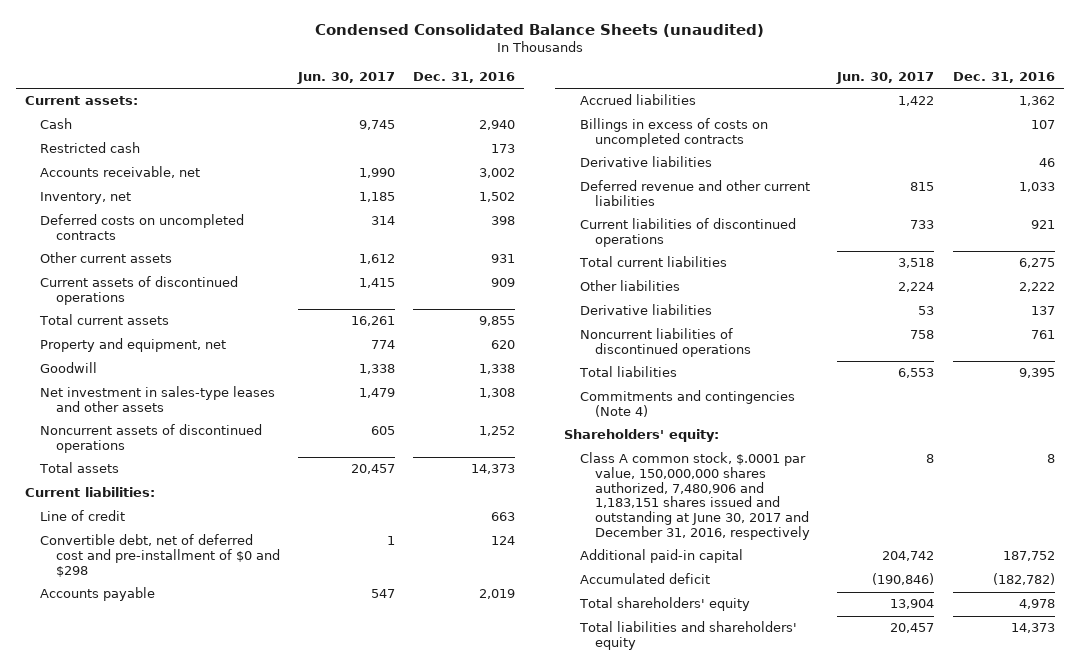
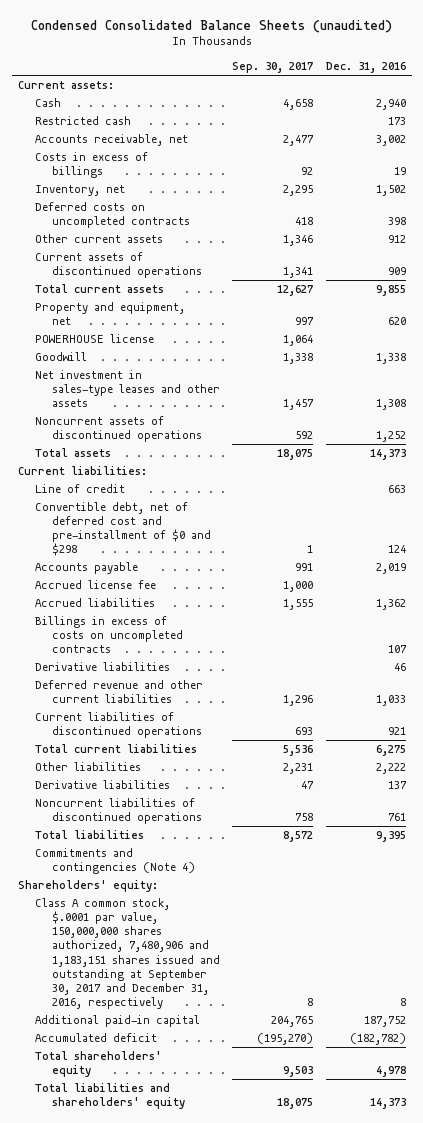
- | Jun. 30, 2017 | Dec. 31, 2016
+ | Sep. 30, 2017 | Dec. 31, 2016
+ Costs in excess of billings | 92 | 19
- Other current assets | 1,612 | 931
+ Other current assets | 1,346 | 912
+ POWERHOUSE license | 1,064 |
+ Accrued license fee | 1,000 |
- Class A common stock, $.0001 par value, 150,000,000 shares authorized, 7,480,906 and 1,183,151 shares issued and outstanding at June 30, 2017 and December 31, 2016, respectively | 8 | 8
+ Class A common stock, $.0001 par value, 150,000,000 shares authorized, 7,480,906 and 1,183,151 shares issued and outstanding at September 30, 2017 and December 31, 2016, respectively | 8 | 8

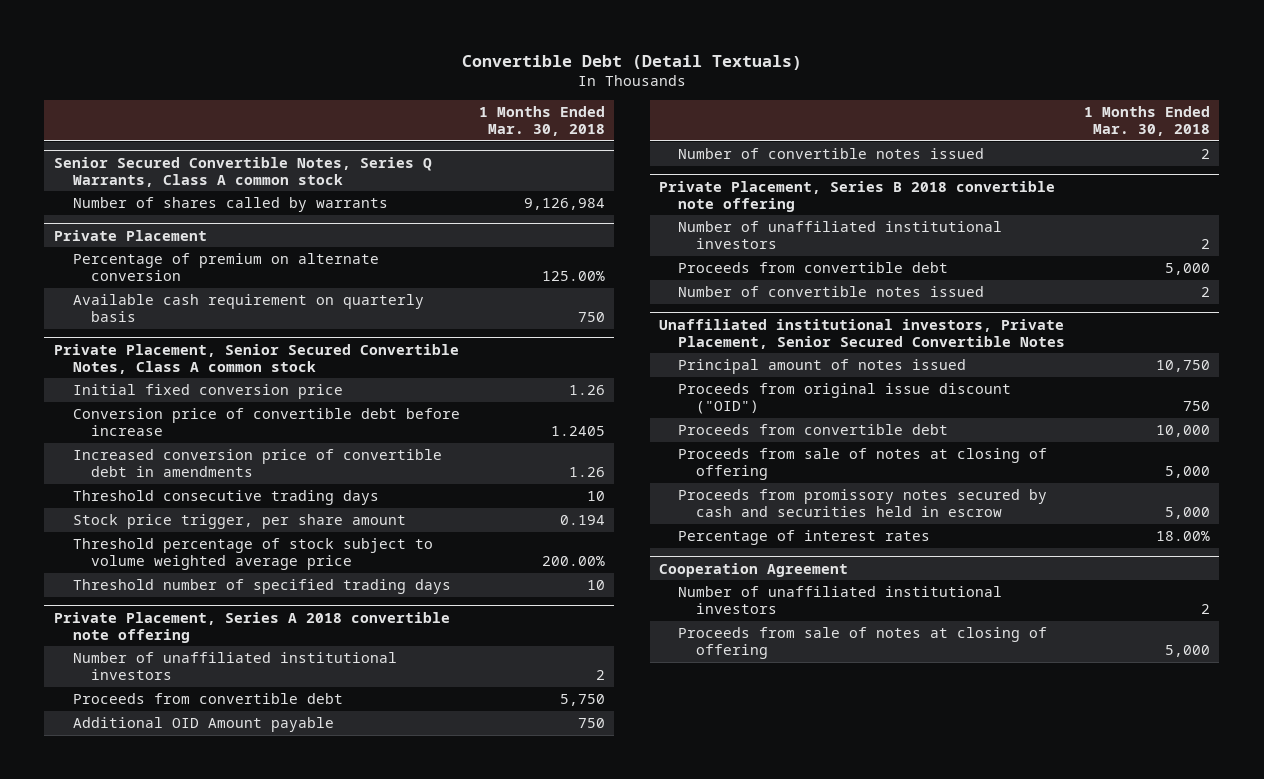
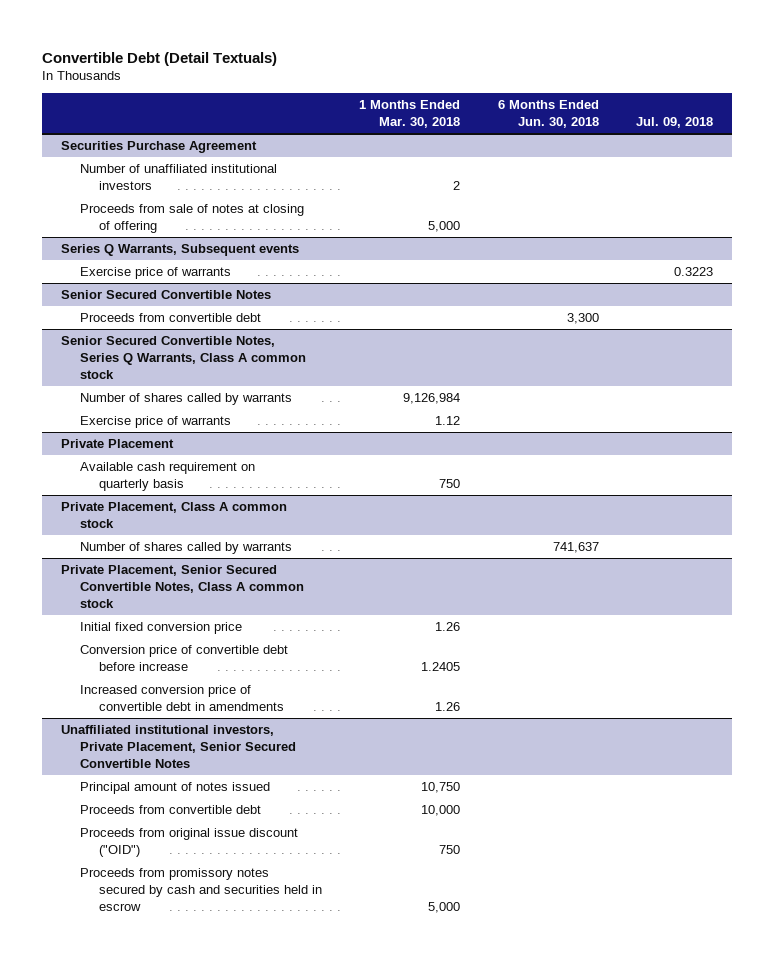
- | 1 Months Ended Mar. 30, 2018
+ | 1 Months Ended Mar. 30, 2018 | 6 Months Ended Jun. 30, 2018 | Jul. 09, 2018
+ Securities Purchase Agreement
+ Number of unaffiliated institutional investors | 2 | |
+ Proceeds from sale of notes at closing of offering | 5,000 | |
+ Series Q Warrants, Subsequent events
+ Exercise price of warrants | | | 0.3223
+ Senior Secured Convertible Notes
+ Proceeds from convertible debt | | 3,300 |
@ Senior Secured Convertible Notes, Series Q Warrants, Class A common stock
+ Exercise price of warrants | 1.12 | |
@ Private Placement
- Percentage of premium on alternate conversion | 125.00%
+ Private Placement, Class A common stock
+ Number of shares called by warrants | | 741,637 |
@ Private Placement, Senior Secured Convertible Notes, Class A common stock
- Threshold consecutive trading days | 10
- Stock price trigger, per share amount | 0.194
- Threshold percentage of stock subject to volume weighted average price | 200.00%
- Threshold number of specified trading days | 10
- Private Placement, Series A 2018 convertible note offering
- Number of unaffiliated institutional investors | 2
- Proceeds from convertible debt | 5,750
- Additional OID Amount payable | 750
- Number of convertible notes issued | 2
- Private Placement, Series B 2018 convertible note offering
- Number of unaffiliated institutional investors | 2
- Proceeds from convertible debt | 5,000
- Number of convertible notes issued | 2
@ Unaffiliated institutional investors, Private Placement, Senior Secured Convertible Notes
- Proceeds from sale of notes at closing of offering | 5,000
moved down: Proceeds from original issue discount ("OID") | 750 | |
- Percentage of interest rates | 18.00%
- Cooperation Agreement
- Number of unaffiliated institutional investors | 2
- Proceeds from sale of notes at closing of offering | 5,000

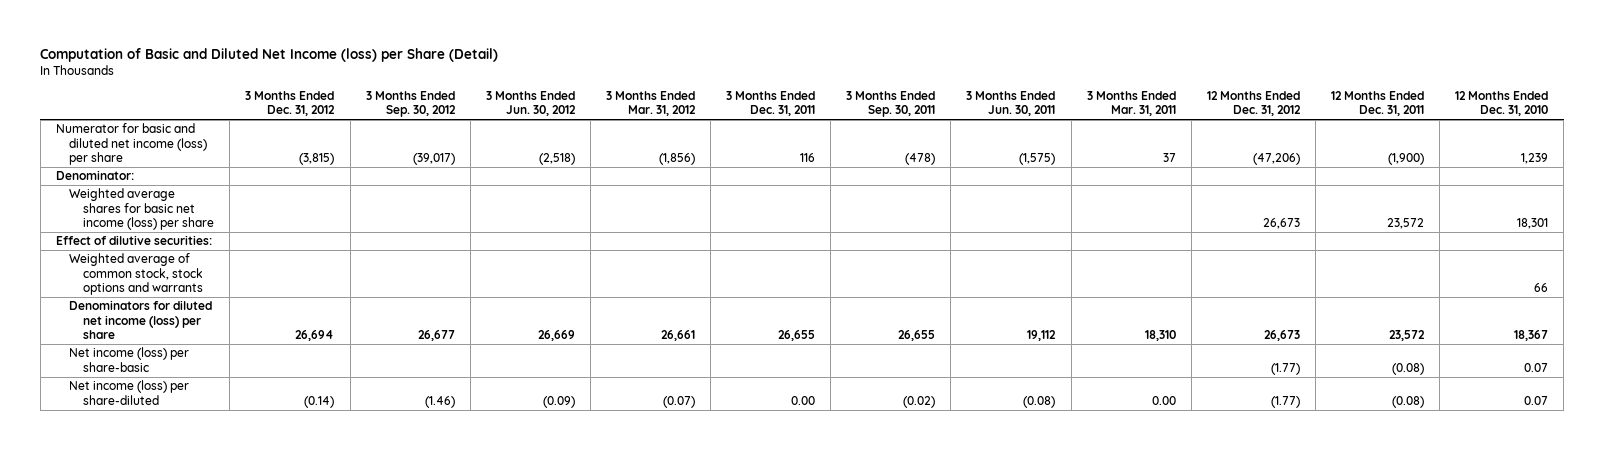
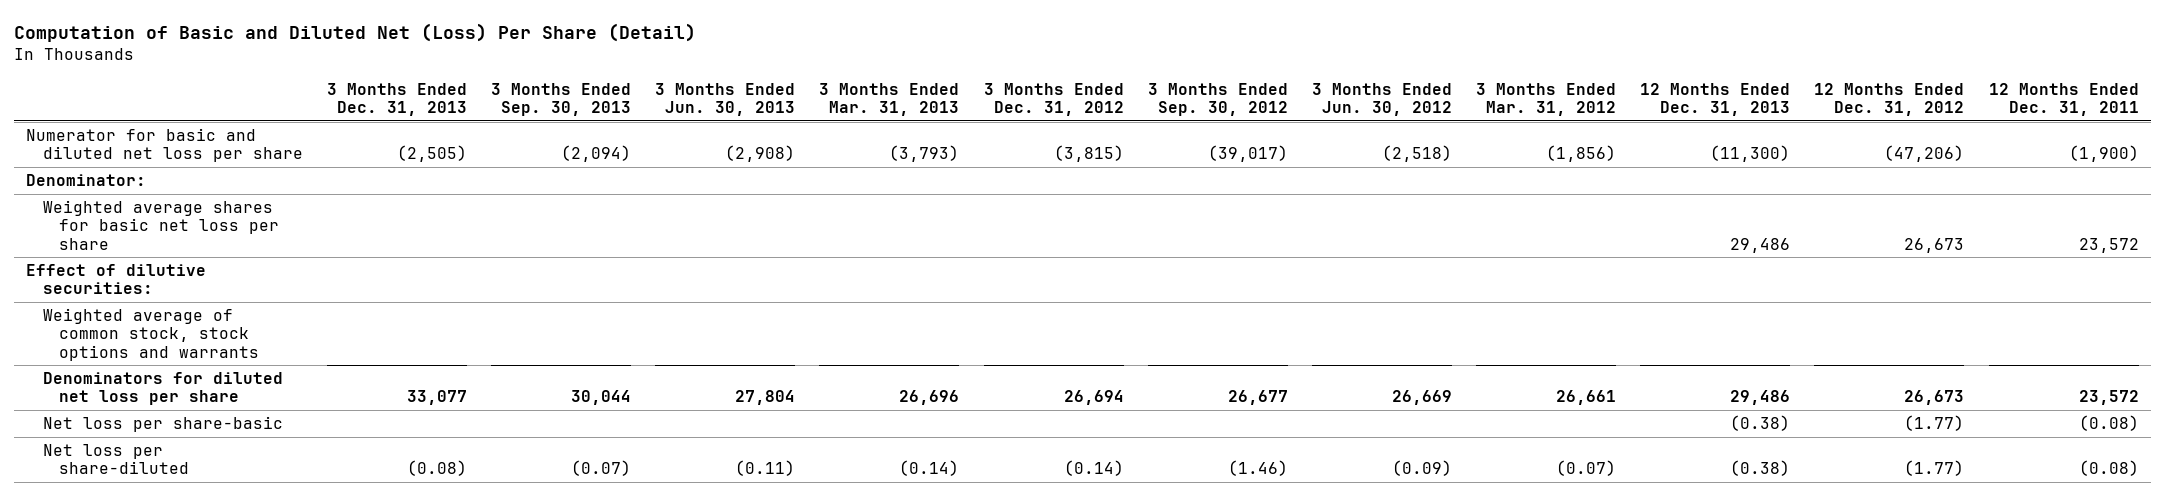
- Computation of Basic and Diluted Net Income (loss) per Share (Detail)
+ Computation of Basic and Diluted Net (Loss) Per Share (Detail)
- | 3 Months Ended Dec. 31, 2012 | 3 Months Ended Sep. 30, 2012 | 3 Months Ended Jun. 30, 2012 | 3 Months Ended Mar. 31, 2012 | 3 Months Ended Dec. 31, 2011 | 3 Months Ended Sep. 30, 2011 | 3 Months Ended Jun. 30, 2011 | 3 Months Ended Mar. 31, 2011 | 12 Months Ended Dec. 31, 2012 | 12 Months Ended Dec. 31, 2011 | 12 Months Ended Dec. 31, 2010
+ | 3 Months Ended Dec. 31, 2013 | 3 Months Ended Sep. 30, 2013 | 3 Months Ended Jun. 30, 2013 | 3 Months Ended Mar. 31, 2013 | 3 Months Ended Dec. 31, 2012 | 3 Months Ended Sep. 30, 2012 | 3 Months Ended Jun. 30, 2012 | 3 Months Ended Mar. 31, 2012 | 12 Months Ended Dec. 31, 2013 | 12 Months Ended Dec. 31, 2012 | 12 Months Ended Dec. 31, 2011
- Numerator for basic and diluted net income (loss) per share | (3,815) | (39,017) | (2,518) | (1,856) | 116 | (478) | (1,575) | 37 | (47,206) | (1,900) | 1,239
+ Numerator for basic and diluted net loss per share | (2,505) | (2,094) | (2,908) | (3,793) | (3,815) | (39,017) | (2,518) | (1,856) | (11,300) | (47,206) | (1,900)
- Weighted average shares for basic net income (loss) per share | | | | | | | | | 26,673 | 23,572 | 18,301
+ Weighted average shares for basic net loss per share | | | | | | | | | 29,486 | 26,673 | 23,572
- Denominators for diluted net income (loss) per share | 26,694 | 26,677 | 26,669 | 26,661 | 26,655 | 26,655 | 19,112 | 18,310 | 26,673 | 23,572 | 18,367
- Net income (loss) per share-basic | | | | | | | | | (1.77) | (0.08) | 0.07
- Net income (loss) per share-diluted | (0.14) | (1.46) | (0.09) | (0.07) | 0.00 | (0.02) | (0.08) | 0.00 | (1.77) | (0.08) | 0.07
+ Denominators for diluted net loss per share | 33,077 | 30,044 | 27,804 | 26,696 | 26,694 | 26,677 | 26,669 | 26,661 | 29,486 | 26,673 | 23,572
+ Net loss per share-basic | | | | | | | | | (0.38) | (1.77) | (0.08)
+ Net loss per share-diluted | (0.08) | (0.07) | (0.11) | (0.14) | (0.14) | (1.46) | (0.09) | (0.07) | (0.38) | (1.77) | (0.08)

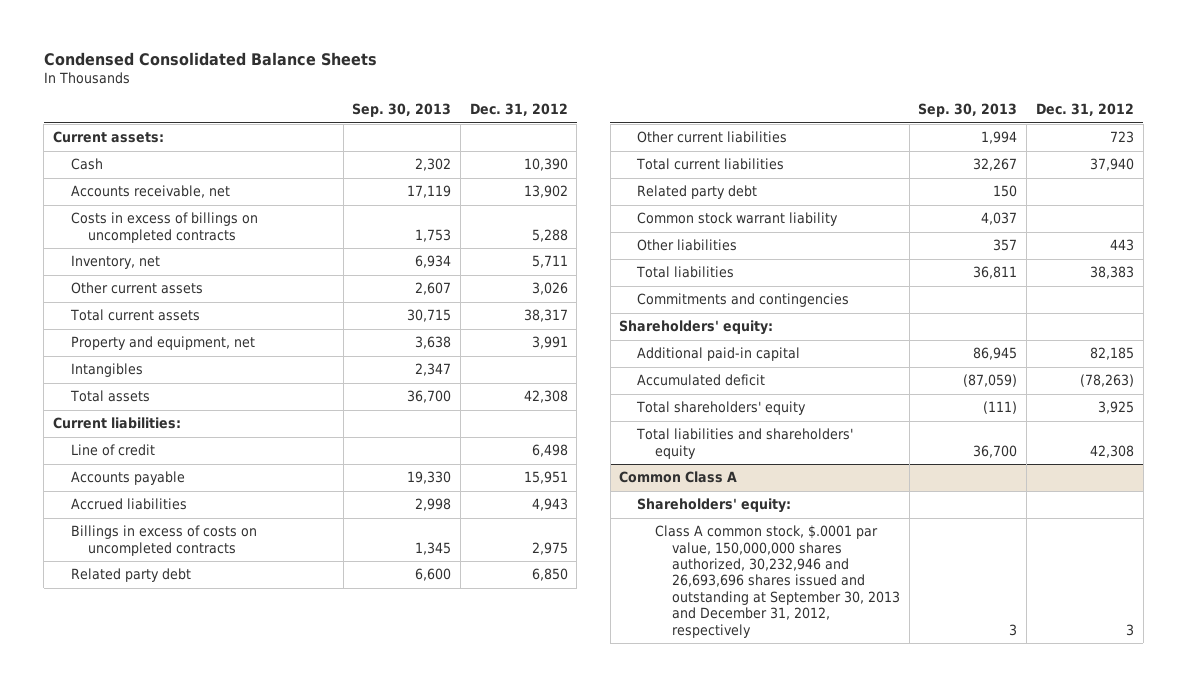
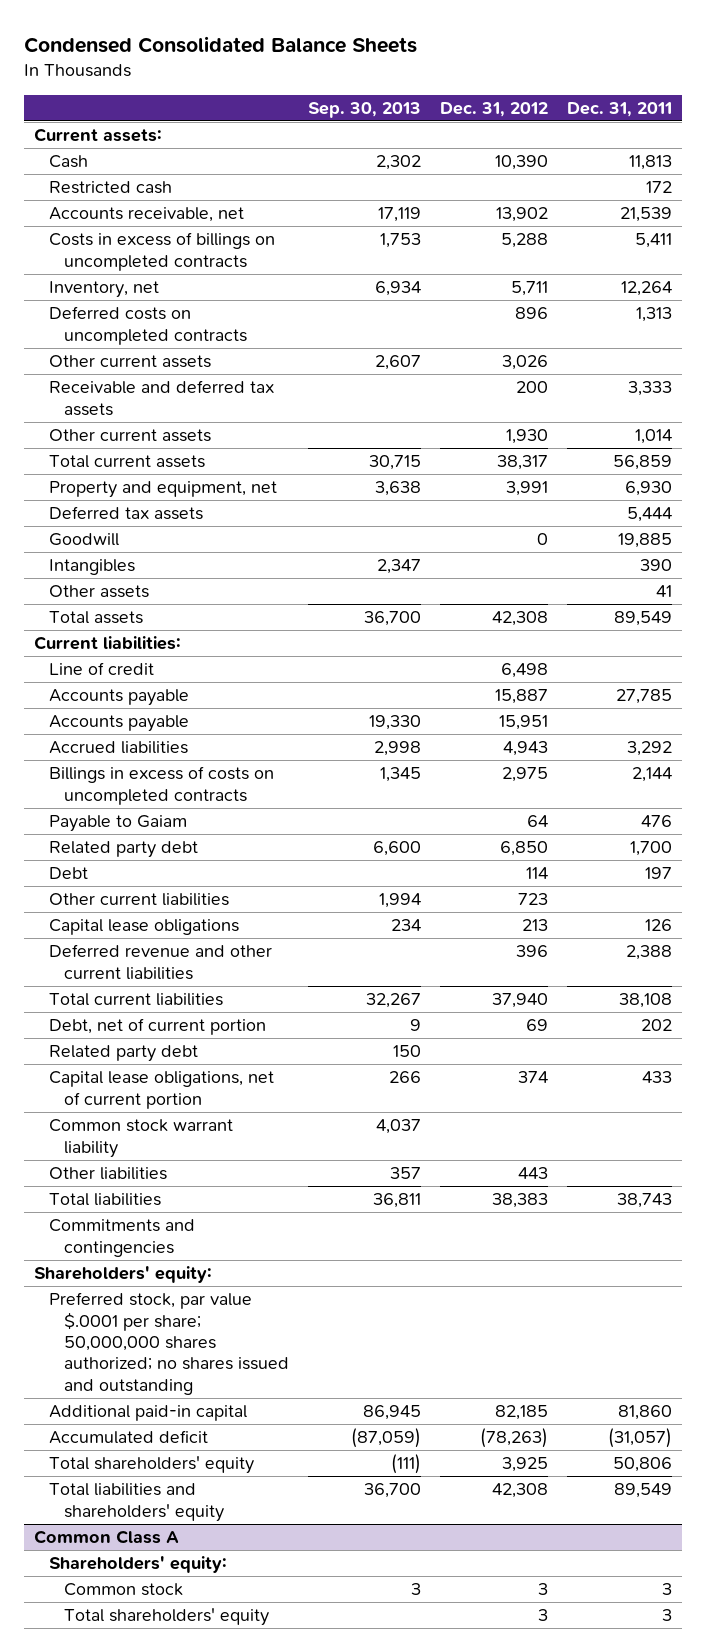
- | Sep. 30, 2013 | Dec. 31, 2012
+ | Sep. 30, 2013 | Dec. 31, 2012 | Dec. 31, 2011
+ Restricted cash | | | 172
+ Deferred costs on uncompleted contracts | | 896 | 1,313
+ Receivable and deferred tax assets | | 200 | 3,333
+ Other current assets | | 1,930 | 1,014
+ Deferred tax assets | | | 5,444
+ Goodwill | | 0 | 19,885
+ Other assets | | | 41
+ Accounts payable | | 15,887 | 27,785
+ Payable to Gaiam | | 64 | 476
+ Debt | | 114 | 197
+ Capital lease obligations | 234 | 213 | 126
+ Deferred revenue and other current liabilities | | 396 | 2,388
+ Debt, net of current portion | 9 | 69 | 202
+ Capital lease obligations, net of current portion | 266 | 374 | 433
+ Preferred stock, par value $.0001 per share; 50,000,000 shares authorized; no shares issued and outstanding
@ Common Class A
- Class A common stock, $.0001 par value, 150,000,000 shares authorized, 30,232,946 and 26,693,696 shares issued and outstanding at September 30, 2013 and December 31, 2012, respectively | 3 | 3
+ Common stock | 3 | 3 | 3
+ Total shareholders' equity | | 3 | 3

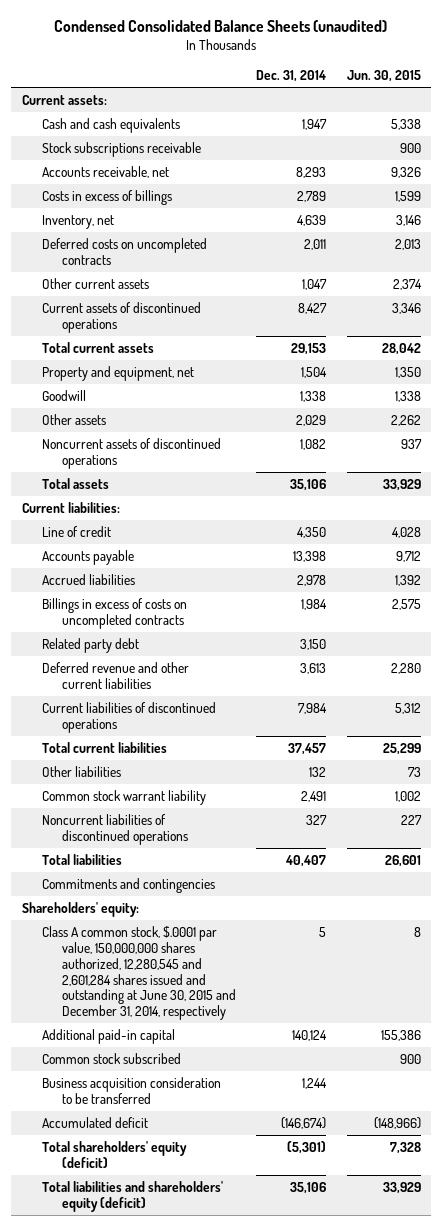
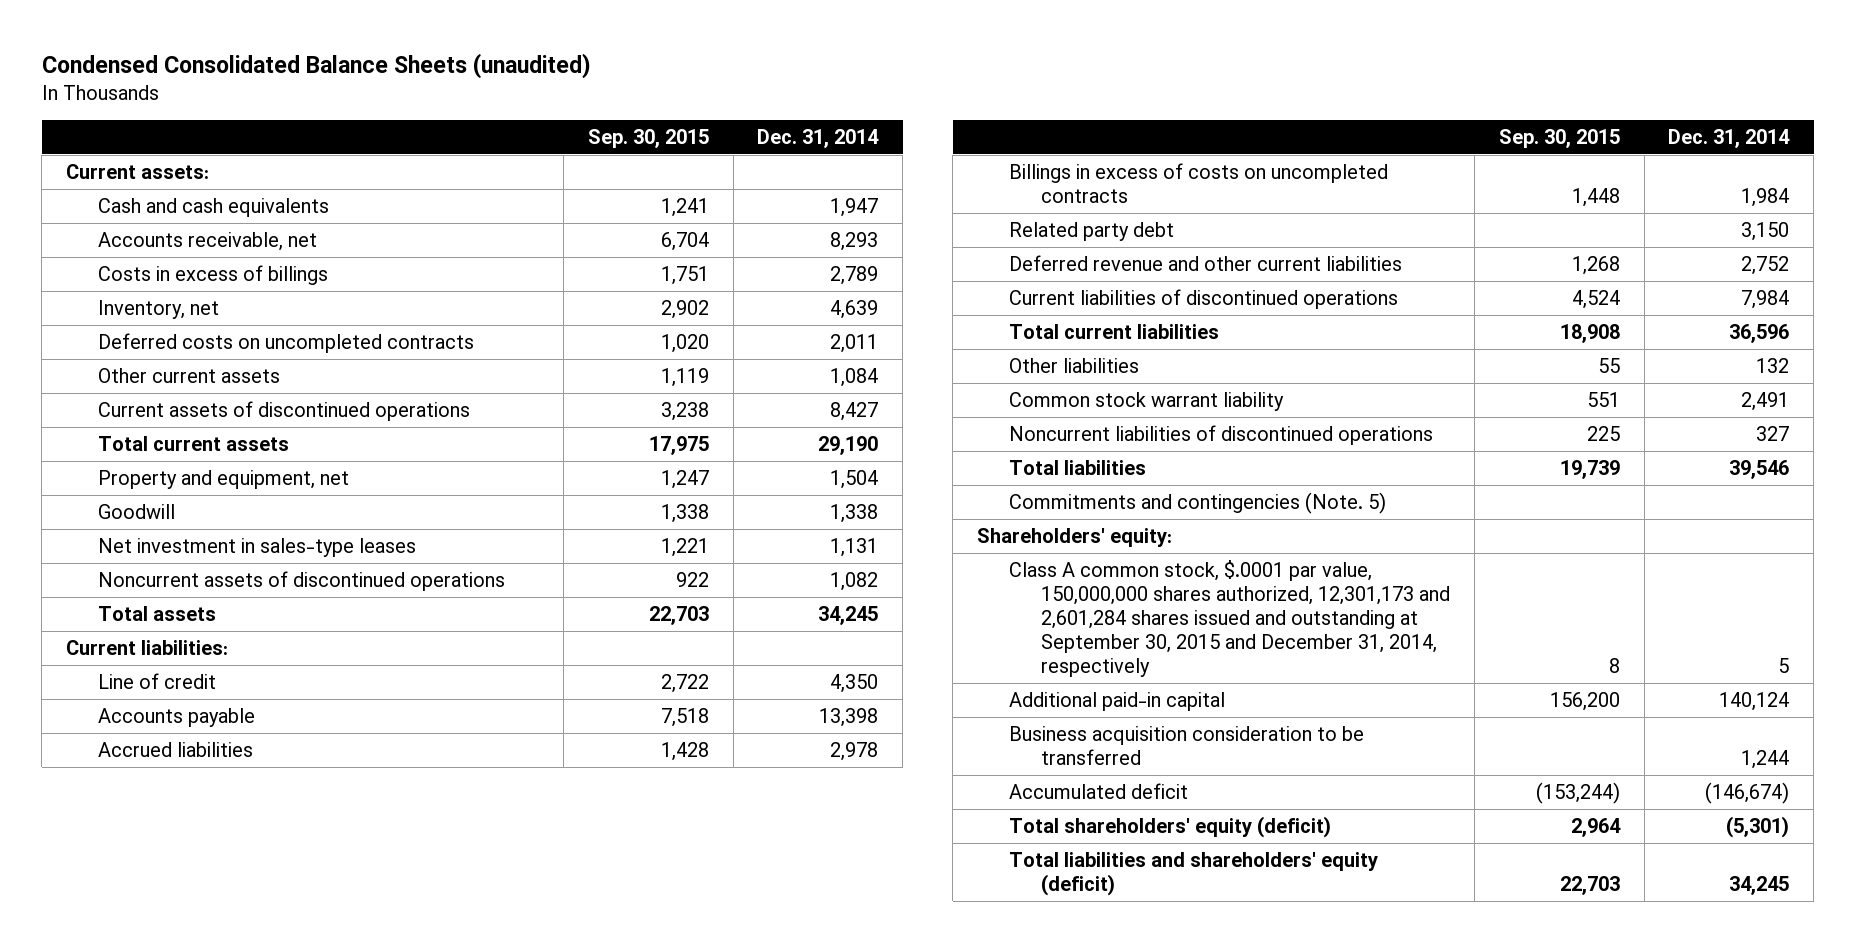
- | Dec. 31, 2014 | Jun. 30, 2015
+ | Sep. 30, 2015 | Dec. 31, 2014
- Stock subscriptions receivable | | 900
- Other current assets | 1,047 | 2,374
+ Other current assets | 1,119 | 1,084
- Total current assets | 29,153 | 28,042
+ Total current assets | 17,975 | 29,190
- Other assets | 2,029 | 2,262
+ Net investment in sales-type leases | 1,221 | 1,131
- Total assets | 35,106 | 33,929
+ Total assets | 22,703 | 34,245
- Deferred revenue and other current liabilities | 3,613 | 2,280
+ Deferred revenue and other current liabilities | 1,268 | 2,752
- Total current liabilities | 37,457 | 25,299
+ Total current liabilities | 18,908 | 36,596
- Total liabilities | 40,407 | 26,601
- Commitments and contingencies
+ Total liabilities | 19,739 | 39,546
+ Commitments and contingencies (Note. 5)
- Class A common stock, $.0001 par value, 150,000,000 shares authorized, 12,280,545 and 2,601,284 shares issued and outstanding at June 30, 2015 and December 31, 2014, respectively | 5 | 8
+ Class A common stock, $.0001 par value, 150,000,000 shares authorized, 12,301,173 and 2,601,284 shares issued and outstanding at September 30, 2015 and December 31, 2014, respectively | 8 | 5
- Common stock subscribed | | 900
- Total liabilities and shareholders' equity (deficit) | 35,106 | 33,929
+ Total liabilities and shareholders' equity (deficit) | 22,703 | 34,245

